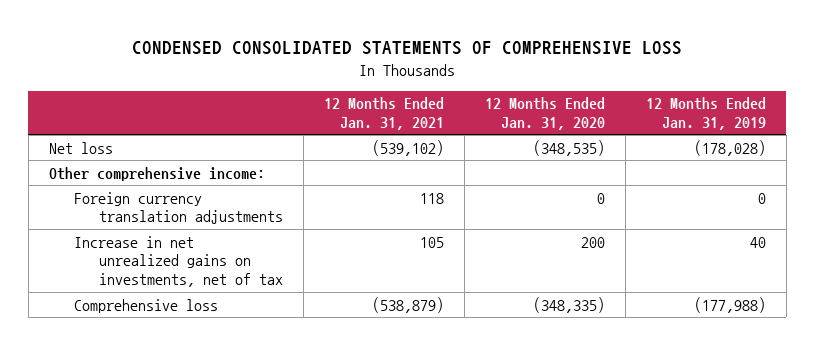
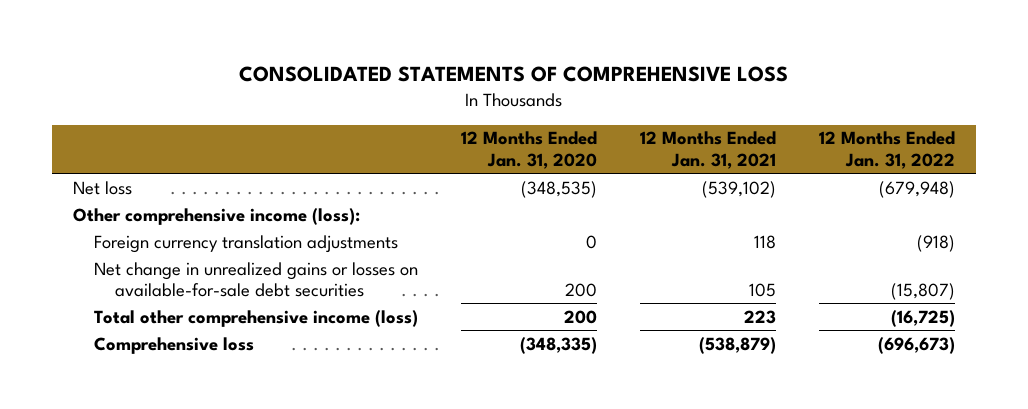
- CONDENSED CONSOLIDATED STATEMENTS OF COMPREHENSIVE LOSS
+ CONSOLIDATED STATEMENTS OF COMPREHENSIVE LOSS
- | 12 Months Ended Jan. 31, 2021 | 12 Months Ended Jan. 31, 2020 | 12 Months Ended Jan. 31, 2019
+ | 12 Months Ended Jan. 31, 2020 | 12 Months Ended Jan. 31, 2021 | 12 Months Ended Jan. 31, 2022
- Other comprehensive income:
+ Other comprehensive income (loss):
- Increase in net unrealized gains on investments, net of tax | 105 | 200 | 40
+ Net change in unrealized gains or losses on available-for-sale debt securities | 200 | 105 | (15,807)
+ Total other comprehensive income (loss) | 200 | 223 | (16,725)

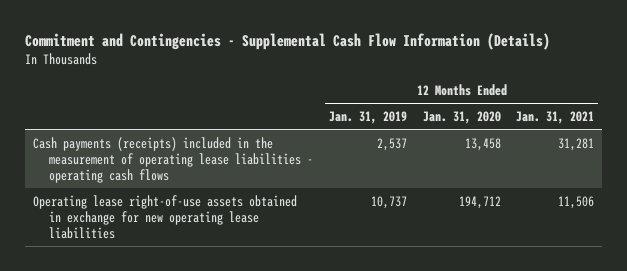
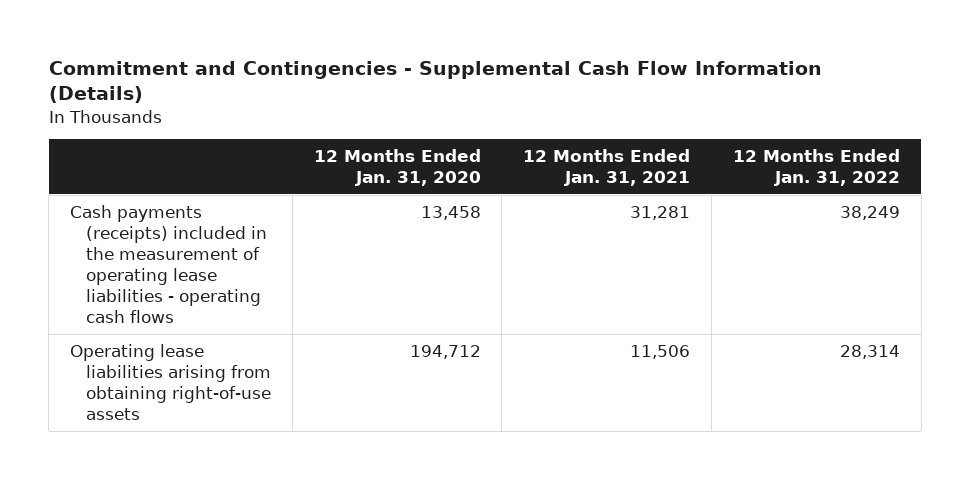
- | 12 Months Ended Jan. 31, 2019 | 12 Months Ended Jan. 31, 2020 | 12 Months Ended Jan. 31, 2021
+ | 12 Months Ended Jan. 31, 2020 | 12 Months Ended Jan. 31, 2021 | 12 Months Ended Jan. 31, 2022
- Operating lease right-of-use assets obtained in exchange for new operating lease liabilities | 10,737 | 194,712 | 11,506
+ Operating lease liabilities arising from obtaining right-of-use assets | 194,712 | 11,506 | 28,314

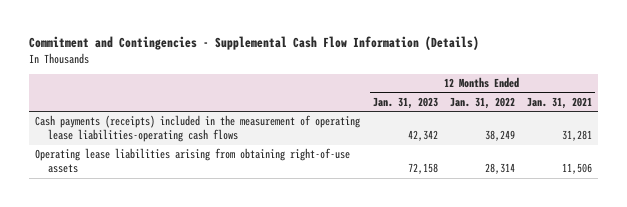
- | 12 Months Ended Jan. 31, 2020 | 12 Months Ended Jan. 31, 2021 | 12 Months Ended Jan. 31, 2022
+ | 12 Months Ended Jan. 31, 2023 | 12 Months Ended Jan. 31, 2022 | 12 Months Ended Jan. 31, 2021
- Cash payments (receipts) included in the measurement of operating lease liabilities - operating cash flows | 13,458 | 31,281 | 38,249
+ Cash payments (receipts) included in the measurement of operating lease liabilities-operating cash flows | 42,342 | 38,249 | 31,281

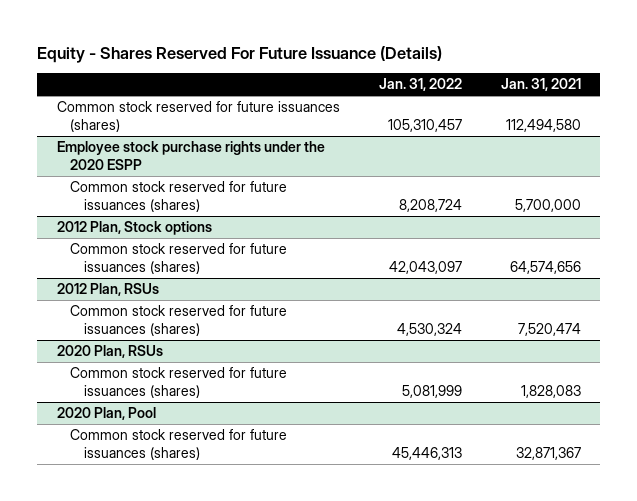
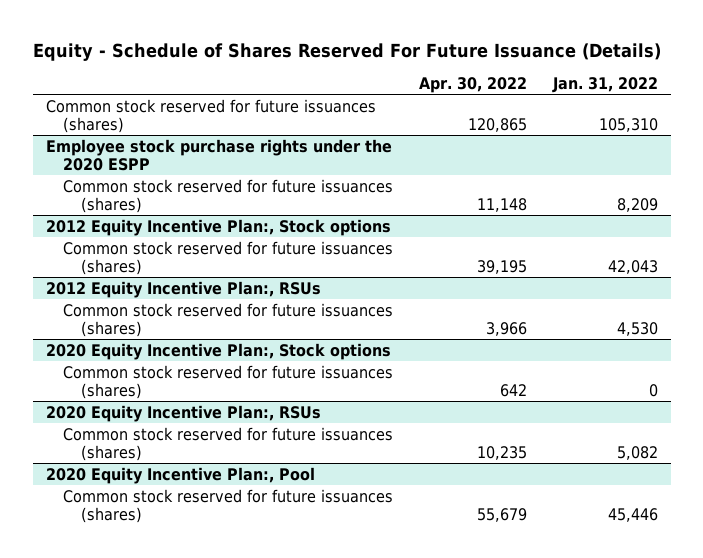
- Equity - Shares Reserved For Future Issuance (Details)
+ Equity - Schedule of Shares Reserved For Future Issuance (Details)
- | Jan. 31, 2022 | Jan. 31, 2021
+ | Apr. 30, 2022 | Jan. 31, 2022
- Common stock reserved for future issuances (shares) | 105,310,457 | 112,494,580
+ Common stock reserved for future issuances (shares) | 120,865 | 105,310
@ Employee stock purchase rights under the 2020 ESPP
- Common stock reserved for future issuances (shares) | 8,208,724 | 5,700,000
- 2012 Plan, Stock options
- Common stock reserved for future issuances (shares) | 42,043,097 | 64,574,656
- 2012 Plan, RSUs
- Common stock reserved for future issuances (shares) | 4,530,324 | 7,520,474
- 2020 Plan, RSUs
- Common stock reserved for future issuances (shares) | 5,081,999 | 1,828,083
- 2020 Plan, Pool
- Common stock reserved for future issuances (shares) | 45,446,313 | 32,871,367
@ Employee stock purchase rights under the 2020 ESPP
+ Common stock reserved for future issuances (shares) | 11,148 | 8,209
+ 2012 Equity Incentive Plan:, Stock options
+ Common stock reserved for future issuances (shares) | 39,195 | 42,043
+ 2012 Equity Incentive Plan:, RSUs
+ Common stock reserved for future issuances (shares) | 3,966 | 4,530
+ 2020 Equity Incentive Plan:, Stock options
+ Common stock reserved for future issuances (shares) | 642 | 0
+ 2020 Equity Incentive Plan:, RSUs
+ Common stock reserved for future issuances (shares) | 10,235 | 5,082
+ 2020 Equity Incentive Plan:, Pool
+ Common stock reserved for future issuances (shares) | 55,679 | 45,446

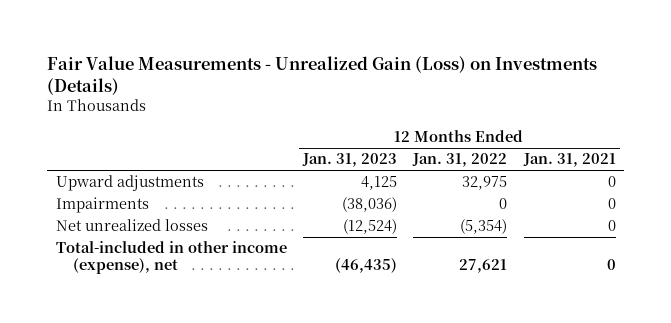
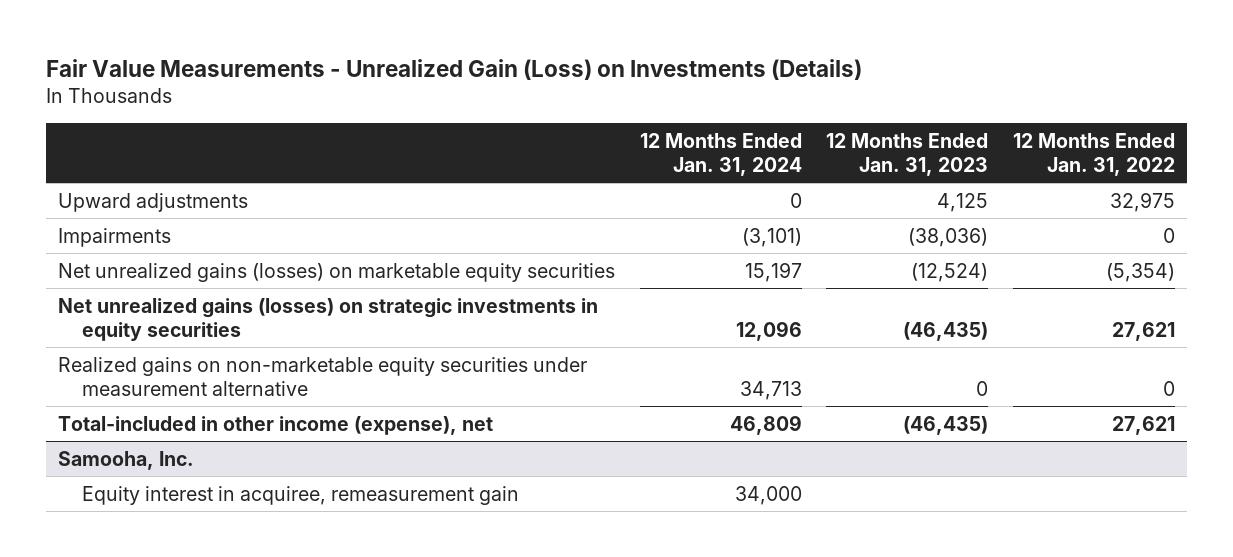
- | 12 Months Ended Jan. 31, 2023 | 12 Months Ended Jan. 31, 2022 | 12 Months Ended Jan. 31, 2021
+ | 12 Months Ended Jan. 31, 2024 | 12 Months Ended Jan. 31, 2023 | 12 Months Ended Jan. 31, 2022
- Net unrealized losses | (12,524) | (5,354) | 0
+ Net unrealized gains (losses) on marketable equity securities | 15,197 | (12,524) | (5,354)
+ Net unrealized gains (losses) on strategic investments in equity securities | 12,096 | (46,435) | 27,621
+ Realized gains on non-marketable equity securities under measurement alternative | 34,713 | 0 | 0
+ Samooha, Inc.
+ Equity interest in acquiree, remeasurement gain | 34,000 | |

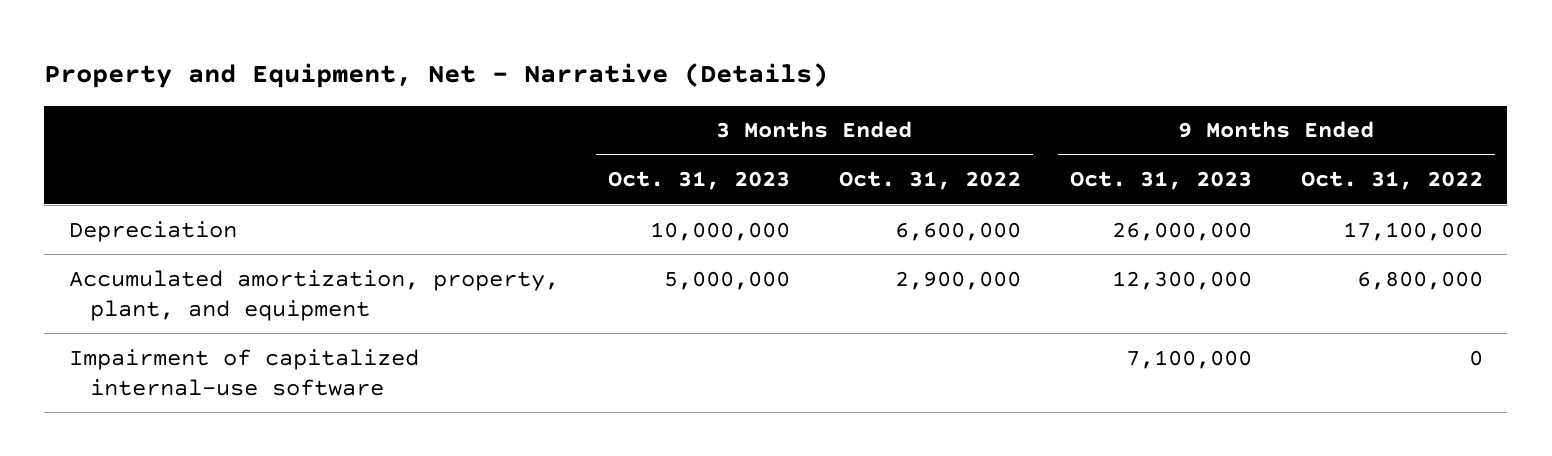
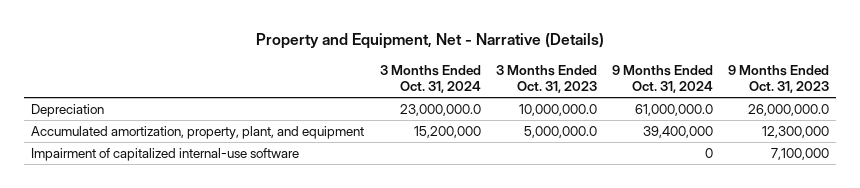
- | 3 Months Ended Oct. 31, 2023 | 3 Months Ended Oct. 31, 2022 | 9 Months Ended Oct. 31, 2023 | 9 Months Ended Oct. 31, 2022
+ | 3 Months Ended Oct. 31, 2024 | 3 Months Ended Oct. 31, 2023 | 9 Months Ended Oct. 31, 2024 | 9 Months Ended Oct. 31, 2023
- Depreciation | 10,000,000 | 6,600,000 | 26,000,000 | 17,100,000
- Accumulated amortization, property, plant, and equipment | 5,000,000 | 2,900,000 | 12,300,000 | 6,800,000
+ Depreciation | 23,000,000.0 | 10,000,000.0 | 61,000,000.0 | 26,000,000.0
+ Accumulated amortization, property, plant, and equipment | 15,200,000 | 5,000,000.0 | 39,400,000 | 12,300,000

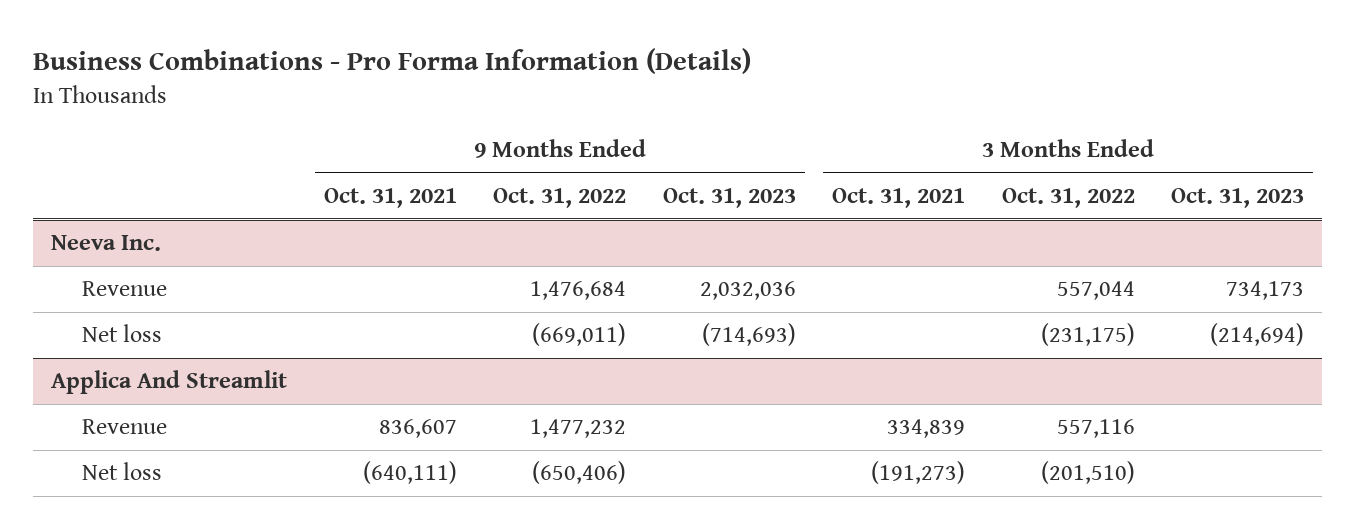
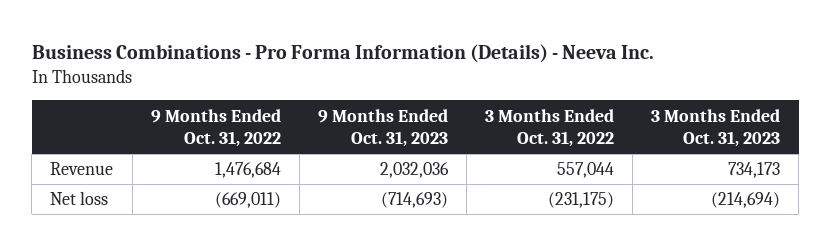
- Business Combinations - Pro Forma Information (Details)
+ Business Combinations - Pro Forma Information (Details) - Neeva Inc.
- | 9 Months Ended Oct. 31, 2021 | 9 Months Ended Oct. 31, 2022 | 9 Months Ended Oct. 31, 2023 | 3 Months Ended Oct. 31, 2021 | 3 Months Ended Oct. 31, 2022 | 3 Months Ended Oct. 31, 2023
+ | 9 Months Ended Oct. 31, 2022 | 9 Months Ended Oct. 31, 2023 | 3 Months Ended Oct. 31, 2022 | 3 Months Ended Oct. 31, 2023
- Neeva Inc.
- Applica And Streamlit
- Revenue | 836,607 | 1,477,232 | | 334,839 | 557,116 |
- Net loss | (640,111) | (650,406) | | (191,273) | (201,510) |

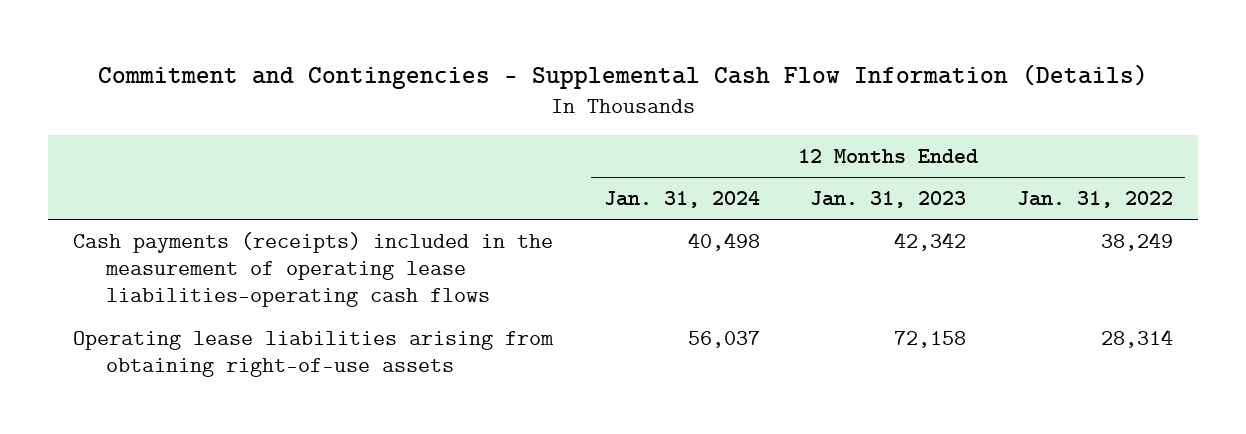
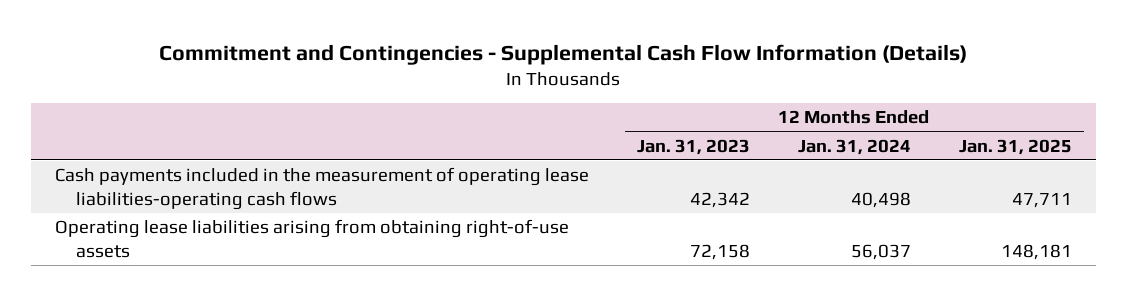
- | 12 Months Ended Jan. 31, 2024 | 12 Months Ended Jan. 31, 2023 | 12 Months Ended Jan. 31, 2022
+ | 12 Months Ended Jan. 31, 2023 | 12 Months Ended Jan. 31, 2024 | 12 Months Ended Jan. 31, 2025
- Cash payments (receipts) included in the measurement of operating lease liabilities-operating cash flows | 40,498 | 42,342 | 38,249
+ Cash payments included in the measurement of operating lease liabilities-operating cash flows | 42,342 | 40,498 | 47,711

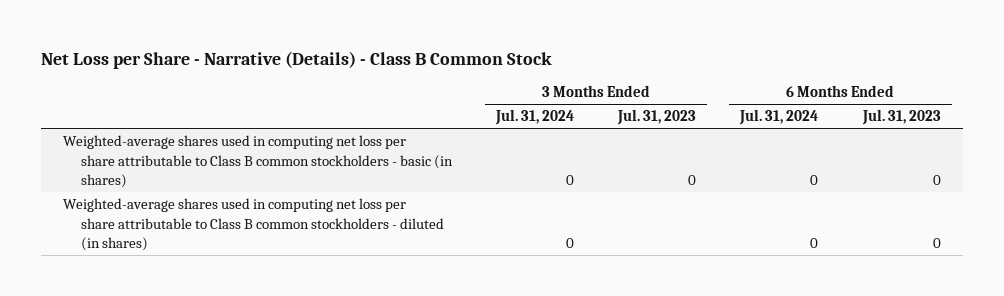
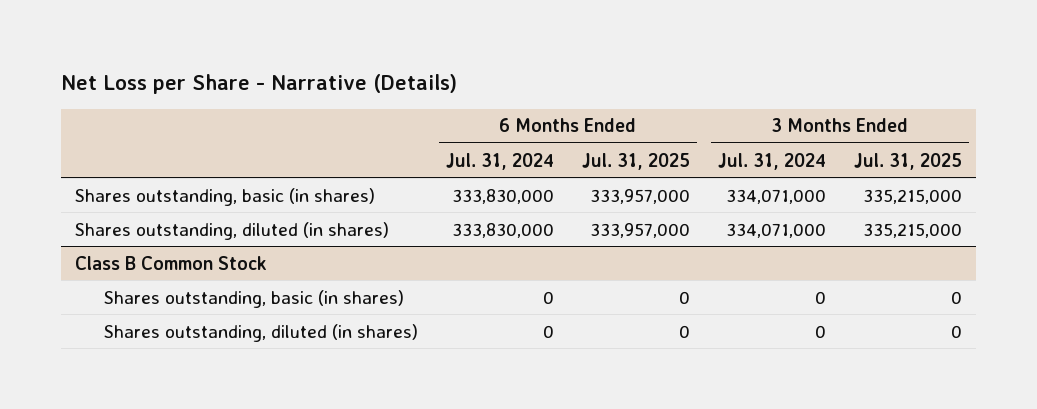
- Net Loss per Share - Narrative (Details) - Class B Common Stock
+ Net Loss per Share - Narrative (Details)
- | 3 Months Ended Jul. 31, 2024 | 3 Months Ended Jul. 31, 2023 | 6 Months Ended Jul. 31, 2024 | 6 Months Ended Jul. 31, 2023
+ | 6 Months Ended Jul. 31, 2024 | 6 Months Ended Jul. 31, 2025 | 3 Months Ended Jul. 31, 2024 | 3 Months Ended Jul. 31, 2025
- Weighted-average shares used in computing net loss per share attributable to Class B common stockholders - basic (in shares) | 0 | 0 | 0 | 0
- Weighted-average shares used in computing net loss per share attributable to Class B common stockholders - diluted (in shares) | 0 | | 0 | 0
+ Shares outstanding, basic (in shares) | 333,830,000 | 333,957,000 | 334,071,000 | 335,215,000
+ Shares outstanding, diluted (in shares) | 333,830,000 | 333,957,000 | 334,071,000 | 335,215,000
+ Class B Common Stock
+ Shares outstanding, basic (in shares) | 0 | 0 | 0 | 0
+ Shares outstanding, diluted (in shares) | 0 | 0 | 0 | 0

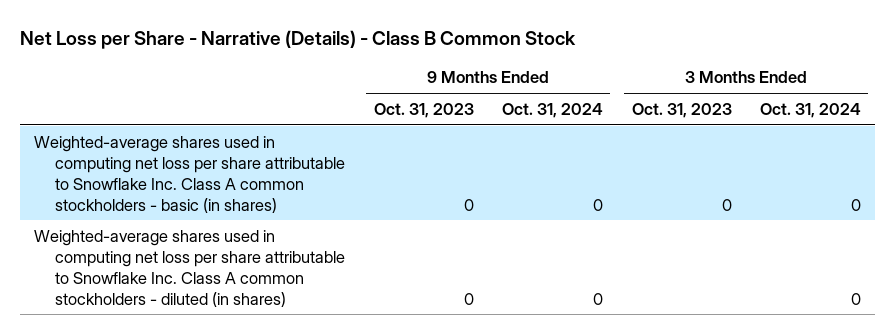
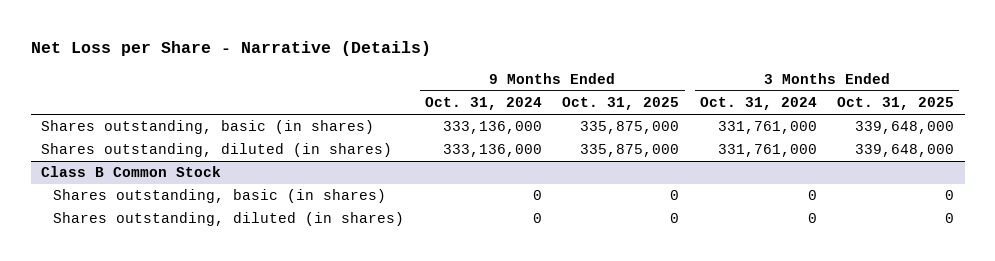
- Net Loss per Share - Narrative (Details) - Class B Common Stock
+ Net Loss per Share - Narrative (Details)
- | 9 Months Ended Oct. 31, 2023 | 9 Months Ended Oct. 31, 2024 | 3 Months Ended Oct. 31, 2023 | 3 Months Ended Oct. 31, 2024
+ | 9 Months Ended Oct. 31, 2024 | 9 Months Ended Oct. 31, 2025 | 3 Months Ended Oct. 31, 2024 | 3 Months Ended Oct. 31, 2025
- Weighted-average shares used in computing net loss per share attributable to Snowflake Inc. Class A common stockholders - basic (in shares) | 0 | 0 | 0 | 0
- Weighted-average shares used in computing net loss per share attributable to Snowflake Inc. Class A common stockholders - diluted (in shares) | 0 | 0 | | 0
+ Shares outstanding, basic (in shares) | 333,136,000 | 335,875,000 | 331,761,000 | 339,648,000
+ Shares outstanding, diluted (in shares) | 333,136,000 | 335,875,000 | 331,761,000 | 339,648,000
+ Class B Common Stock
+ Shares outstanding, basic (in shares) | 0 | 0 | 0 | 0
+ Shares outstanding, diluted (in shares) | 0 | 0 | 0 | 0

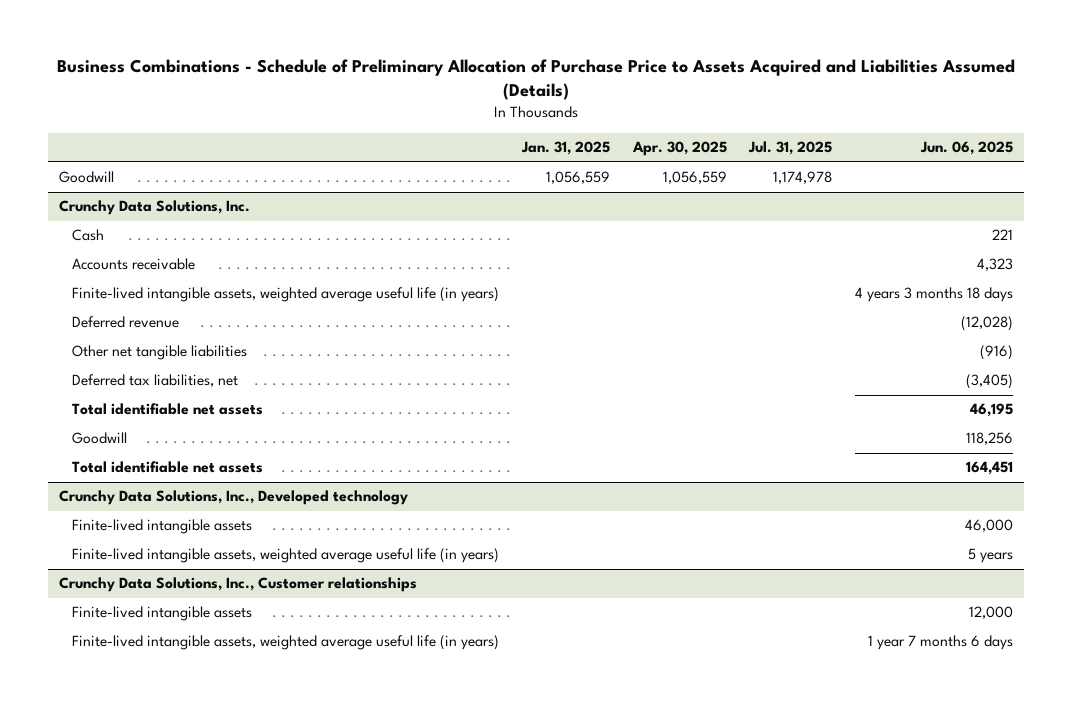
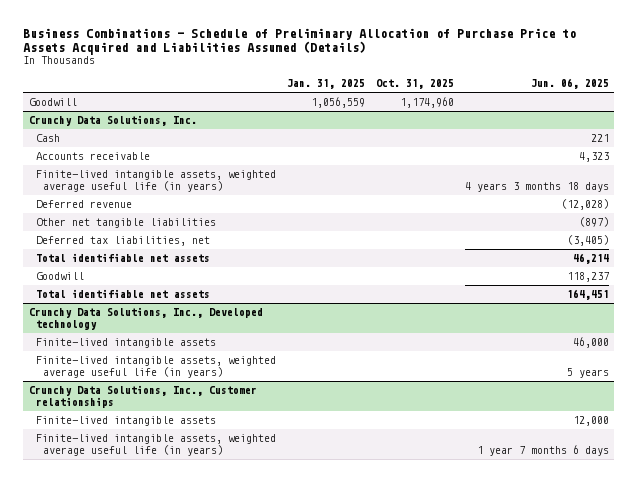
- | Jan. 31, 2025 | Apr. 30, 2025 | Jul. 31, 2025 | Jun. 06, 2025
+ | Jan. 31, 2025 | Oct. 31, 2025 | Jun. 06, 2025
@ Crunchy Data Solutions, Inc.
- Other net tangible liabilities | | | | (916)
+ Other net tangible liabilities | | | (897)
- Total identifiable net assets | | | | 46,195
- Goodwill | | | | 118,256
+ Total identifiable net assets | | | 46,214
+ Goodwill | | | 118,237

